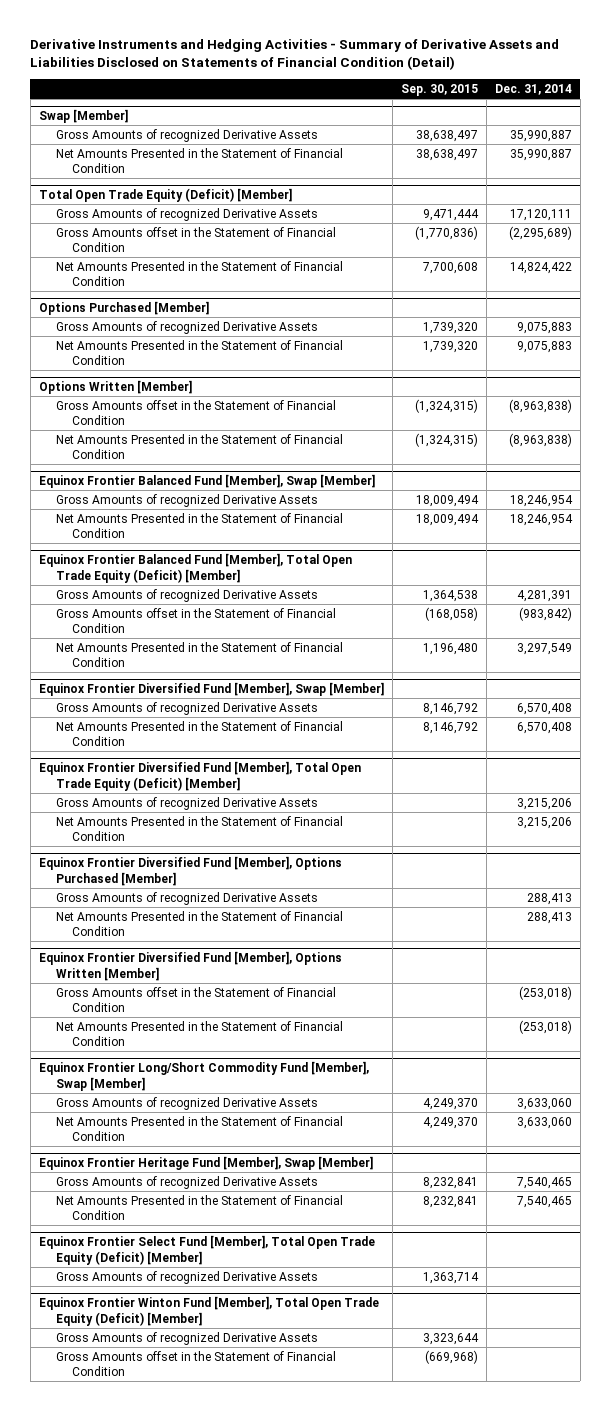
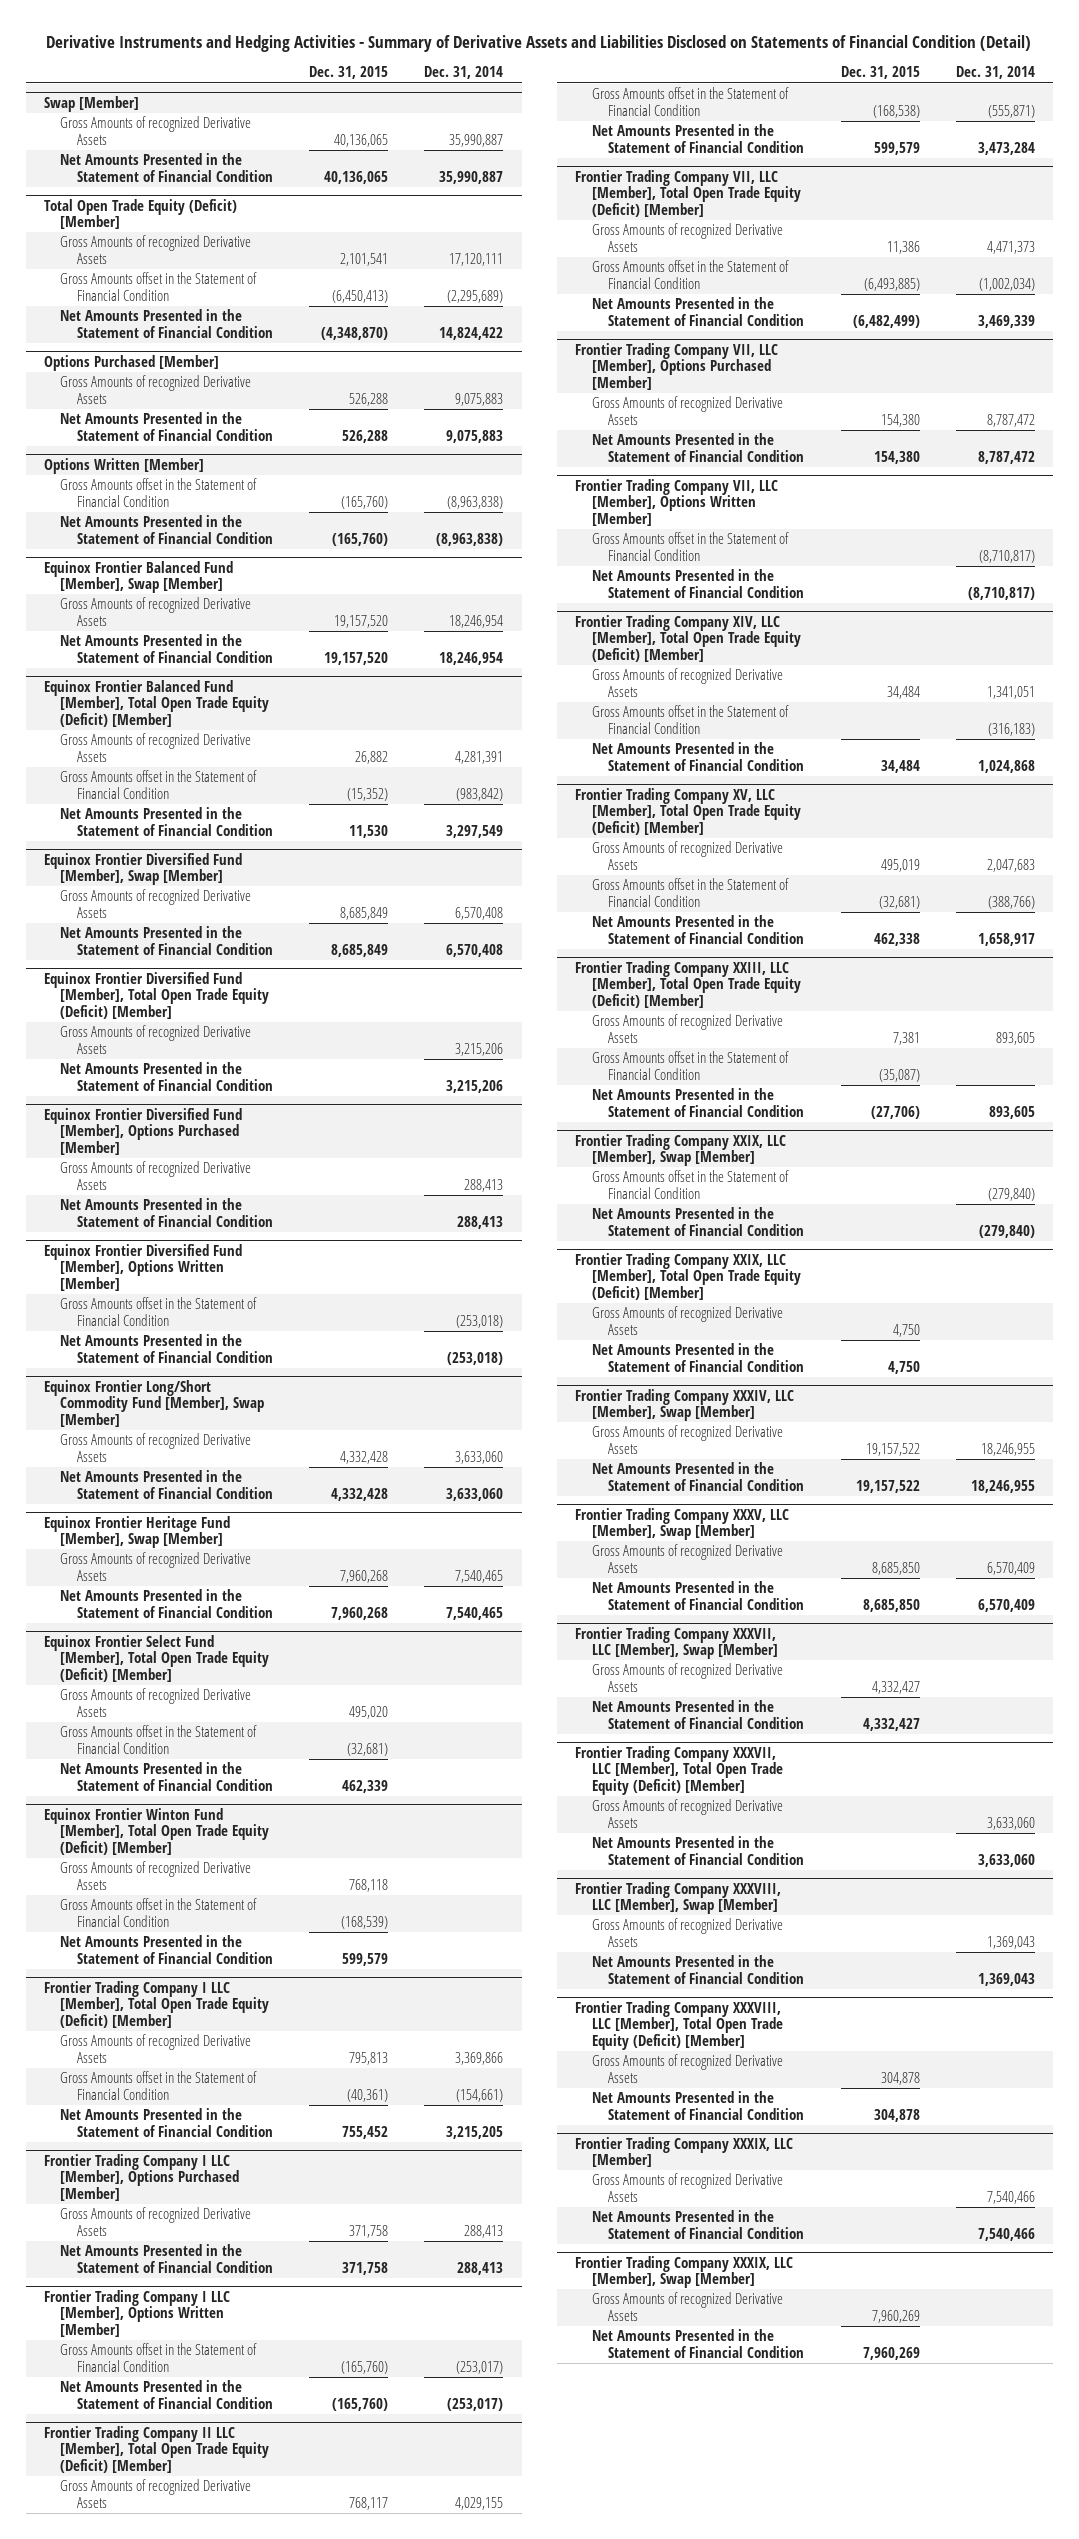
- | Sep. 30, 2015 | Dec. 31, 2014
+ | Dec. 31, 2015 | Dec. 31, 2014
@ Equinox Frontier Select Fund [Member], Total Open Trade Equity (Deficit) [Member]
+ Gross Amounts offset in the Statement of Financial Condition | (32,681) |
+ Net Amounts Presented in the Statement of Financial Condition | 462,339 |
@ Equinox Frontier Winton Fund [Member], Total Open Trade Equity (Deficit) [Member]
+ Net Amounts Presented in the Statement of Financial Condition | 599,579 |
+ Frontier Trading Company I LLC [Member], Total Open Trade Equity (Deficit) [Member]
+ Gross Amounts of recognized Derivative Assets | 795,813 | 3,369,866
+ Gross Amounts offset in the Statement of Financial Condition | (40,361) | (154,661)
+ Net Amounts Presented in the Statement of Financial Condition | 755,452 | 3,215,205
+ Frontier Trading Company I LLC [Member], Options Purchased [Member]
+ Gross Amounts of recognized Derivative Assets | 371,758 | 288,413
+ Net Amounts Presented in the Statement of Financial Condition | 371,758 | 288,413
+ Frontier Trading Company I LLC [Member], Options Written [Member]
+ Gross Amounts offset in the Statement of Financial Condition | (165,760) | (253,017)
+ Net Amounts Presented in the Statement of Financial Condition | (165,760) | (253,017)
+ Frontier Trading Company II LLC [Member], Total Open Trade Equity (Deficit) [Member]
+ Gross Amounts of recognized Derivative Assets | 768,117 | 4,029,155
+ Gross Amounts offset in the Statement of Financial Condition | (168,538) | (555,871)
+ Net Amounts Presented in the Statement of Financial Condition | 599,579 | 3,473,284
+ Frontier Trading Company VII, LLC [Member], Total Open Trade Equity (Deficit) [Member]
+ Gross Amounts of recognized Derivative Assets | 11,386 | 4,471,373
+ Gross Amounts offset in the Statement of Financial Condition | (6,493,885) | (1,002,034)
+ Net Amounts Presented in the Statement of Financial Condition | (6,482,499) | 3,469,339
+ Frontier Trading Company VII, LLC [Member], Options Purchased [Member]
+ Gross Amounts of recognized Derivative Assets | 154,380 | 8,787,472
+ Net Amounts Presented in the Statement of Financial Condition | 154,380 | 8,787,472
+ Frontier Trading Company VII, LLC [Member], Options Written [Member]
+ Gross Amounts offset in the Statement of Financial Condition | | (8,710,817)
+ Net Amounts Presented in the Statement of Financial Condition | | (8,710,817)
+ Frontier Trading Company XIV, LLC [Member], Total Open Trade Equity (Deficit) [Member]
+ Gross Amounts of recognized Derivative Assets | 34,484 | 1,341,051
+ Gross Amounts offset in the Statement of Financial Condition | | (316,183)
+ Net Amounts Presented in the Statement of Financial Condition | 34,484 | 1,024,868
+ Frontier Trading Company XV, LLC [Member], Total Open Trade Equity (Deficit) [Member]
+ Gross Amounts of recognized Derivative Assets | 495,019 | 2,047,683
+ Gross Amounts offset in the Statement of Financial Condition | (32,681) | (388,766)
+ Net Amounts Presented in the Statement of Financial Condition | 462,338 | 1,658,917
+ Frontier Trading Company XXIII, LLC [Member], Total Open Trade Equity (Deficit) [Member]
+ Gross Amounts of recognized Derivative Assets | 7,381 | 893,605
+ Gross Amounts offset in the Statement of Financial Condition | (35,087) |
+ Net Amounts Presented in the Statement of Financial Condition | (27,706) | 893,605
+ Frontier Trading Company XXIX, LLC [Member], Swap [Member]
+ Gross Amounts offset in the Statement of Financial Condition | | (279,840)
+ Net Amounts Presented in the Statement of Financial Condition | | (279,840)
+ Frontier Trading Company XXIX, LLC [Member], Total Open Trade Equity (Deficit) [Member]
+ Gross Amounts of recognized Derivative Assets | 4,750 |
+ Net Amounts Presented in the Statement of Financial Condition | 4,750 |
+ Frontier Trading Company XXXIV, LLC [Member], Swap [Member]
+ Gross Amounts of recognized Derivative Assets | 19,157,522 | 18,246,955
+ Net Amounts Presented in the Statement of Financial Condition | 19,157,522 | 18,246,955
+ Frontier Trading Company XXXV, LLC [Member], Swap [Member]
+ Gross Amounts of recognized Derivative Assets | 8,685,850 | 6,570,409
+ Net Amounts Presented in the Statement of Financial Condition | 8,685,850 | 6,570,409
+ Frontier Trading Company XXXVII, LLC [Member], Swap [Member]
+ Gross Amounts of recognized Derivative Assets | 4,332,427 |
+ Net Amounts Presented in the Statement of Financial Condition | 4,332,427 |
+ Frontier Trading Company XXXVII, LLC [Member], Total Open Trade Equity (Deficit) [Member]
+ Gross Amounts of recognized Derivative Assets | | 3,633,060
+ Net Amounts Presented in the Statement of Financial Condition | | 3,633,060
+ Frontier Trading Company XXXVIII, LLC [Member], Swap [Member]
+ Gross Amounts of recognized Derivative Assets | | 1,369,043
+ Net Amounts Presented in the Statement of Financial Condition | | 1,369,043
+ Frontier Trading Company XXXVIII, LLC [Member], Total Open Trade Equity (Deficit) [Member]
+ Gross Amounts of recognized Derivative Assets | 304,878 |
+ Net Amounts Presented in the Statement of Financial Condition | 304,878 |
+ Frontier Trading Company XXXIX, LLC [Member]
+ Gross Amounts of recognized Derivative Assets | | 7,540,466
+ Net Amounts Presented in the Statement of Financial Condition | | 7,540,466
+ Frontier Trading Company XXXIX, LLC [Member], Swap [Member]
+ Gross Amounts of recognized Derivative Assets | 7,960,269 |
+ Net Amounts Presented in the Statement of Financial Condition | 7,960,269 |

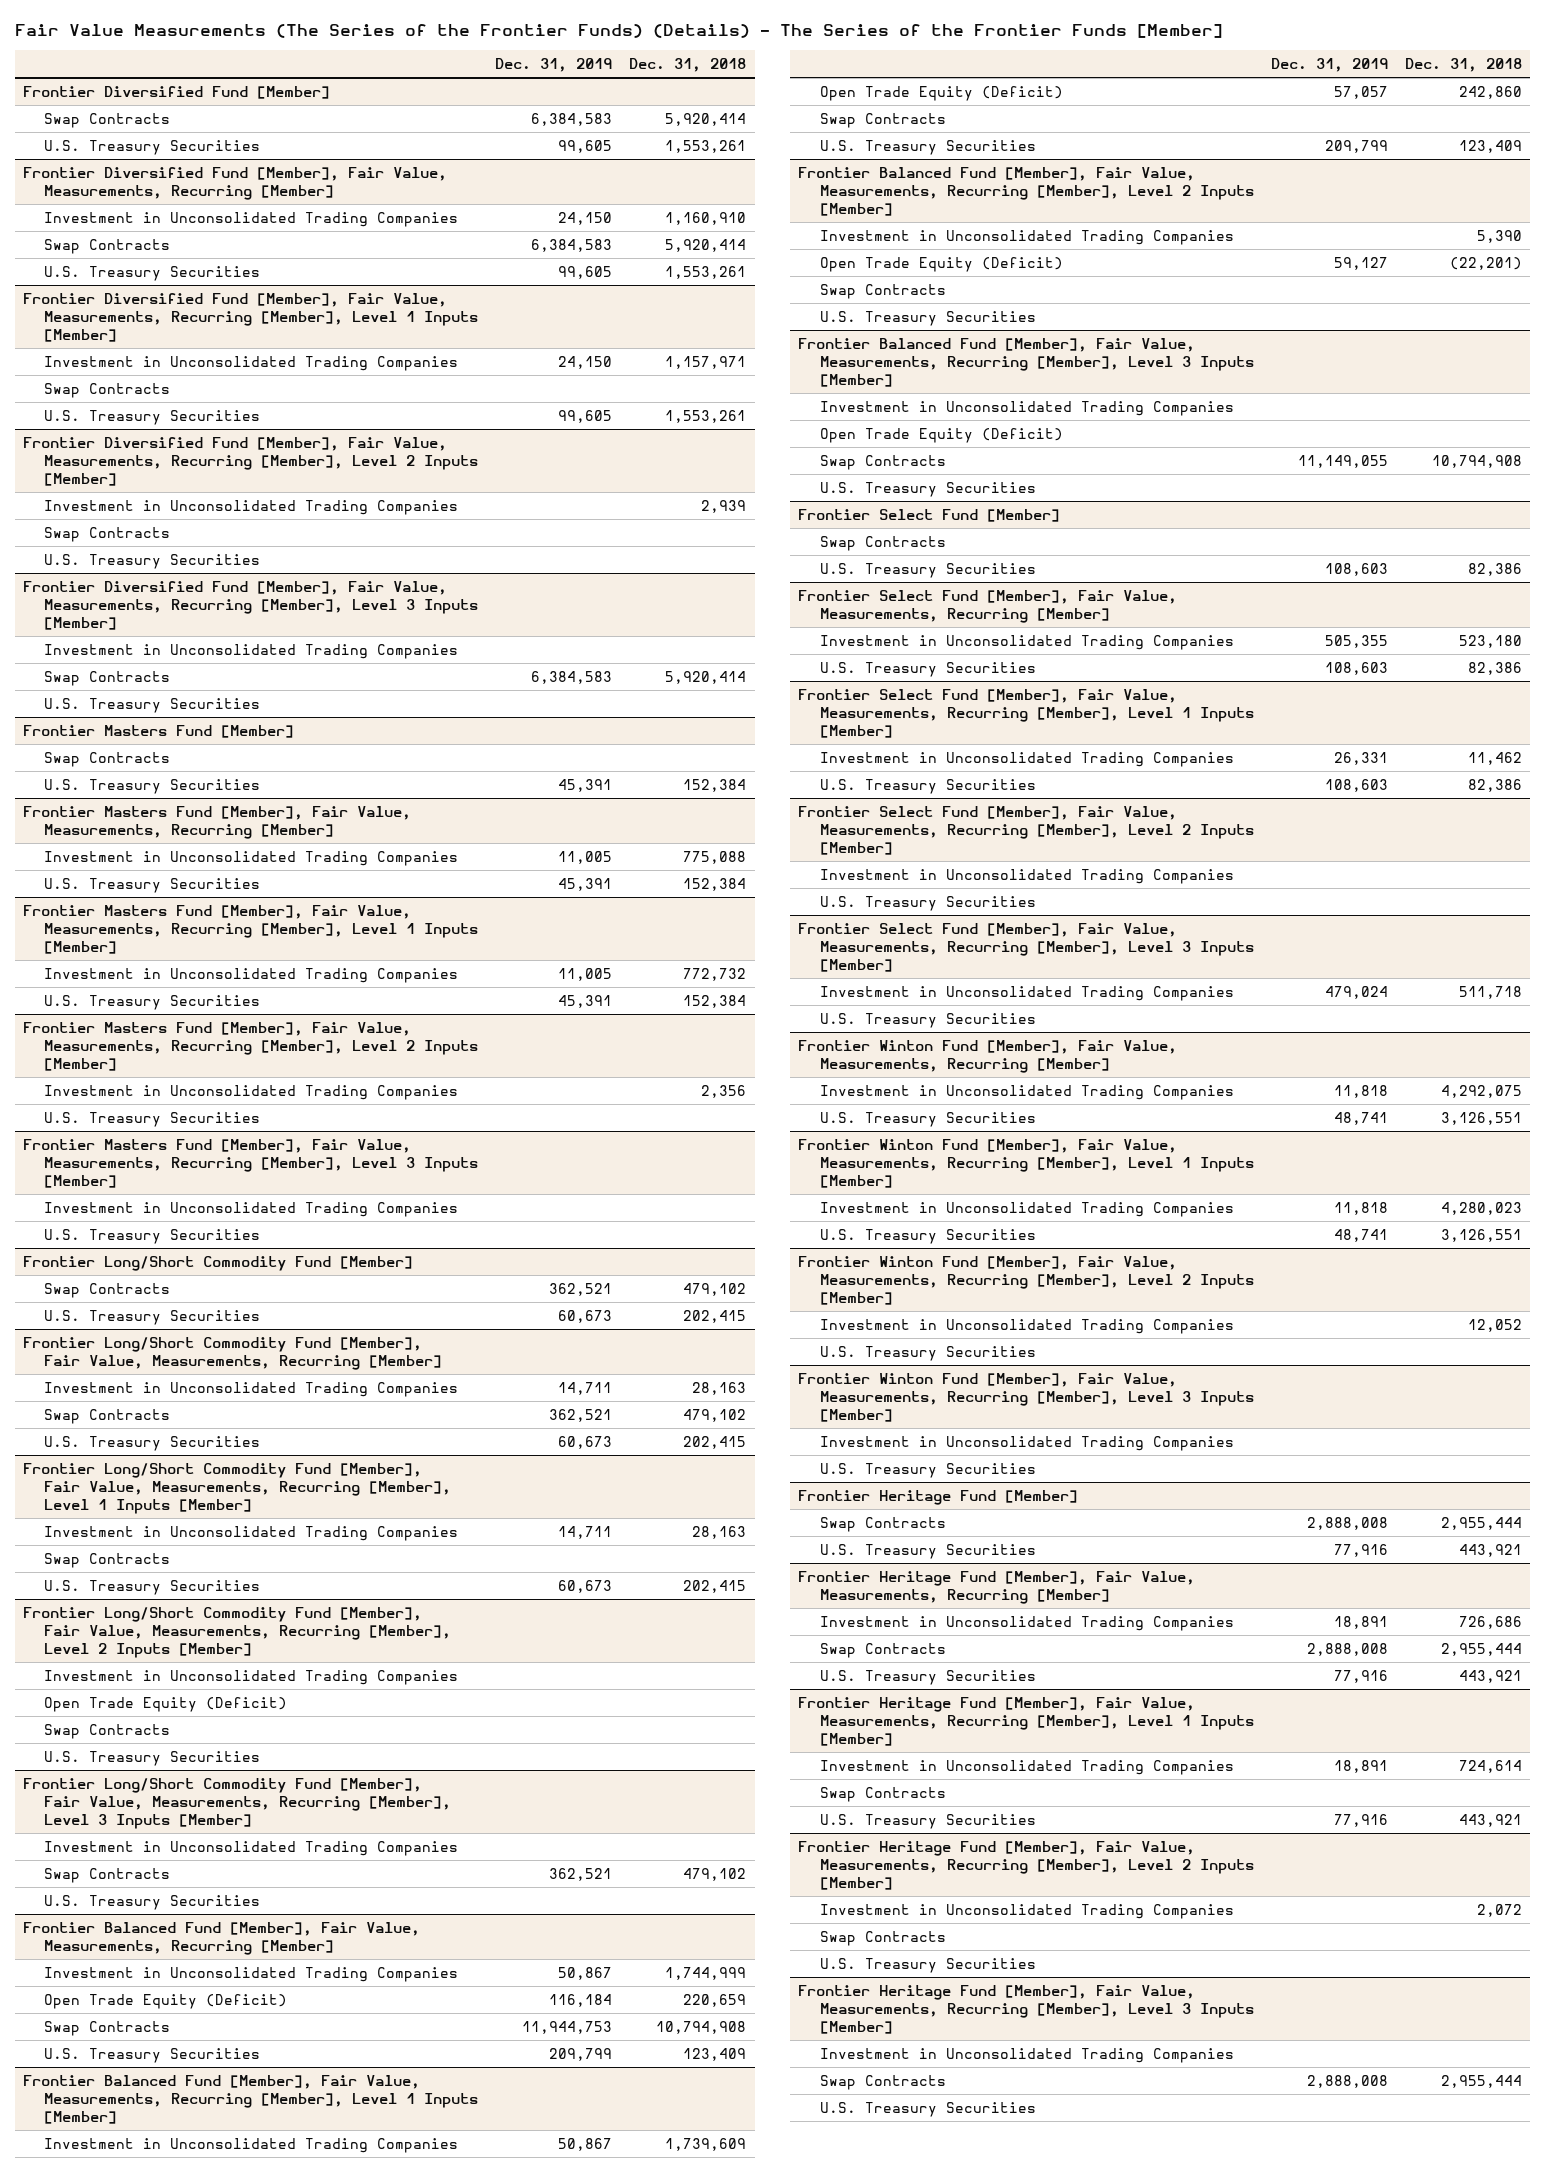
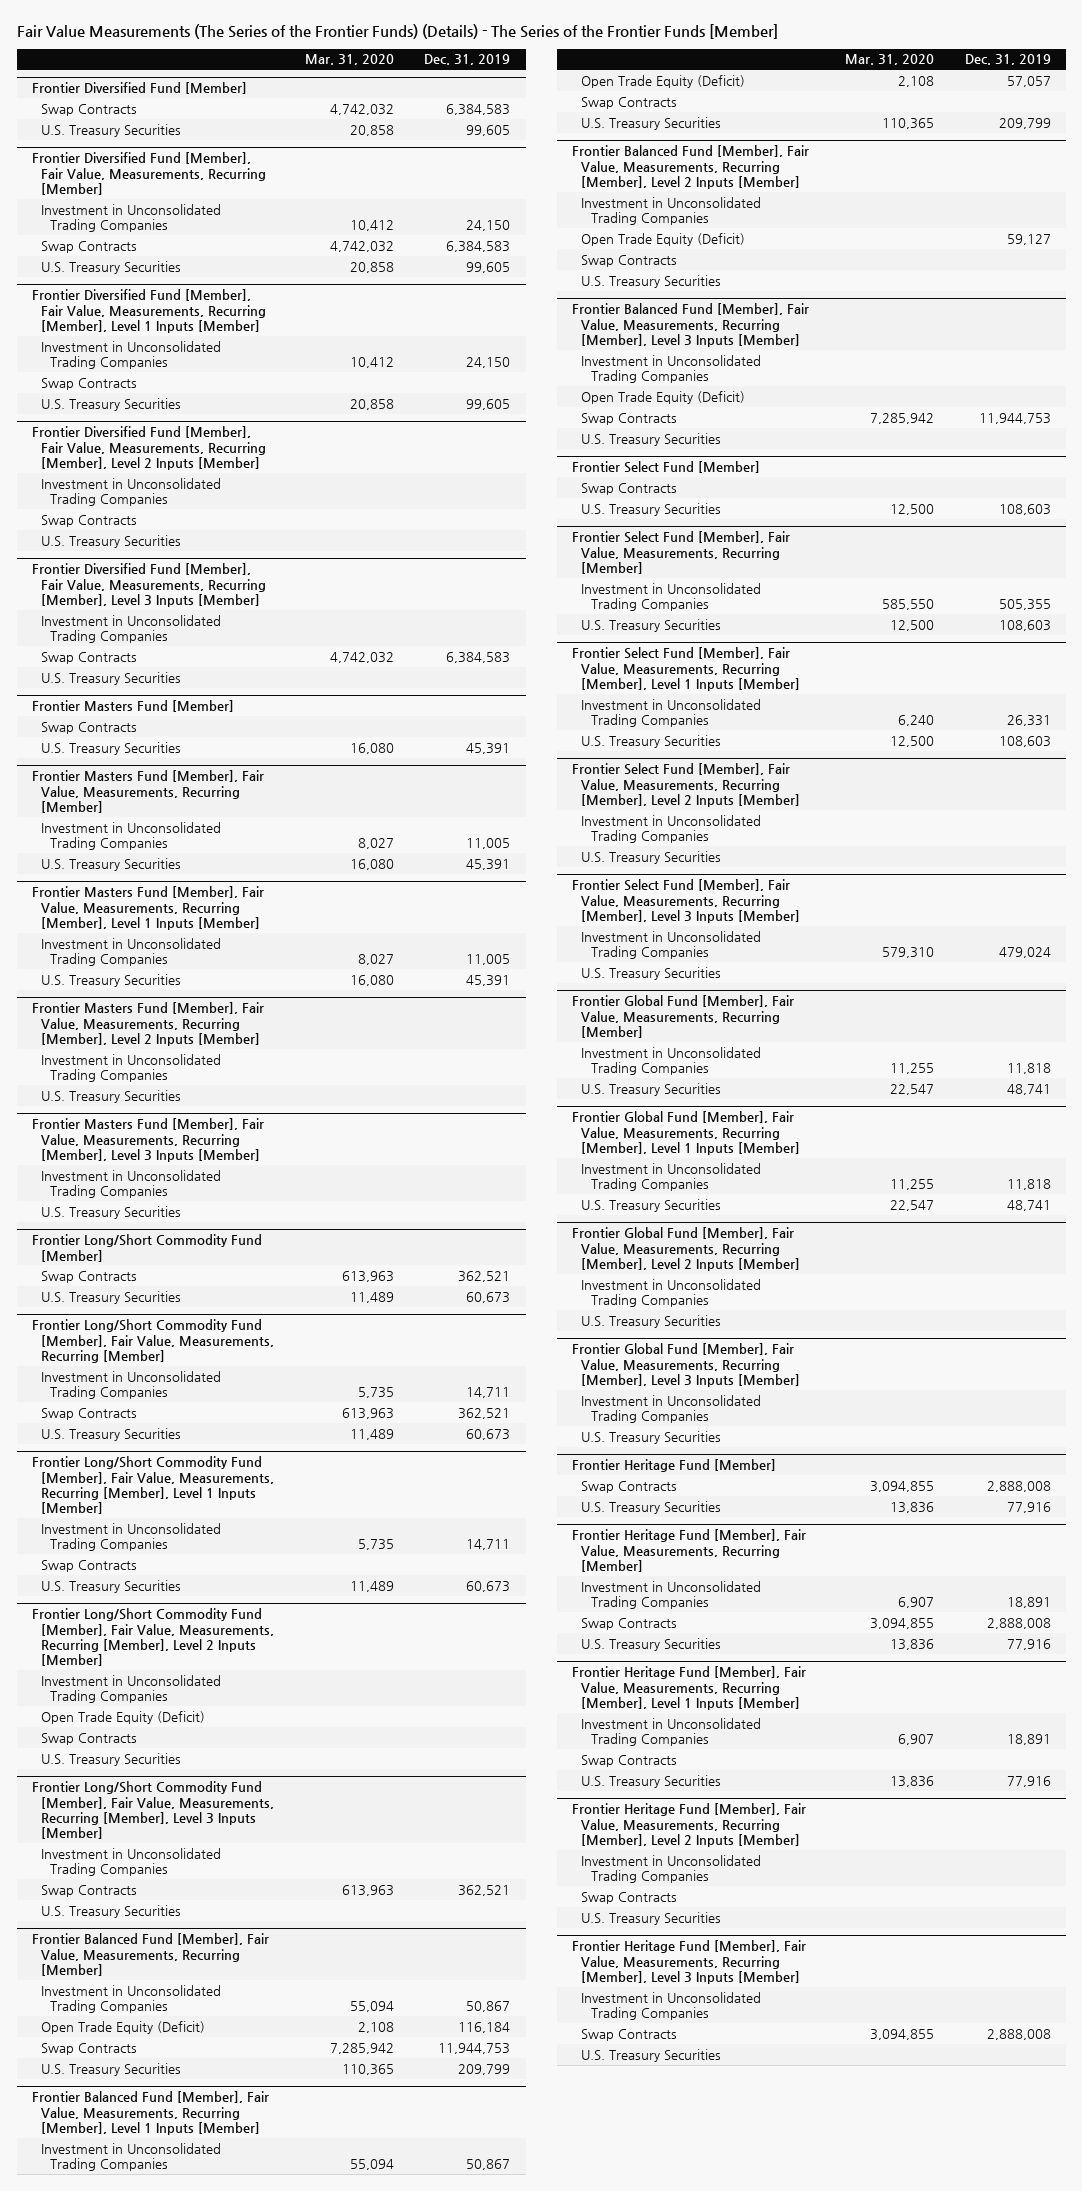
- | Dec. 31, 2019 | Dec. 31, 2018
+ | Mar. 31, 2020 | Dec. 31, 2019
@ Frontier Balanced Fund [Member], Fair Value, Measurements, Recurring [Member], Level 3 Inputs [Member]
- Swap Contracts | 11,149,055 | 10,794,908
+ Swap Contracts | 7,285,942 | 11,944,753
- Frontier Winton Fund [Member], Fair Value, Measurements, Recurring [Member]
+ Frontier Global Fund [Member], Fair Value, Measurements, Recurring [Member]
- Frontier Winton Fund [Member], Fair Value, Measurements, Recurring [Member], Level 1 Inputs [Member]
+ Frontier Global Fund [Member], Fair Value, Measurements, Recurring [Member], Level 1 Inputs [Member]
- Frontier Winton Fund [Member], Fair Value, Measurements, Recurring [Member], Level 2 Inputs [Member]
+ Frontier Global Fund [Member], Fair Value, Measurements, Recurring [Member], Level 2 Inputs [Member]
- Frontier Winton Fund [Member], Fair Value, Measurements, Recurring [Member], Level 3 Inputs [Member]
+ Frontier Global Fund [Member], Fair Value, Measurements, Recurring [Member], Level 3 Inputs [Member]

